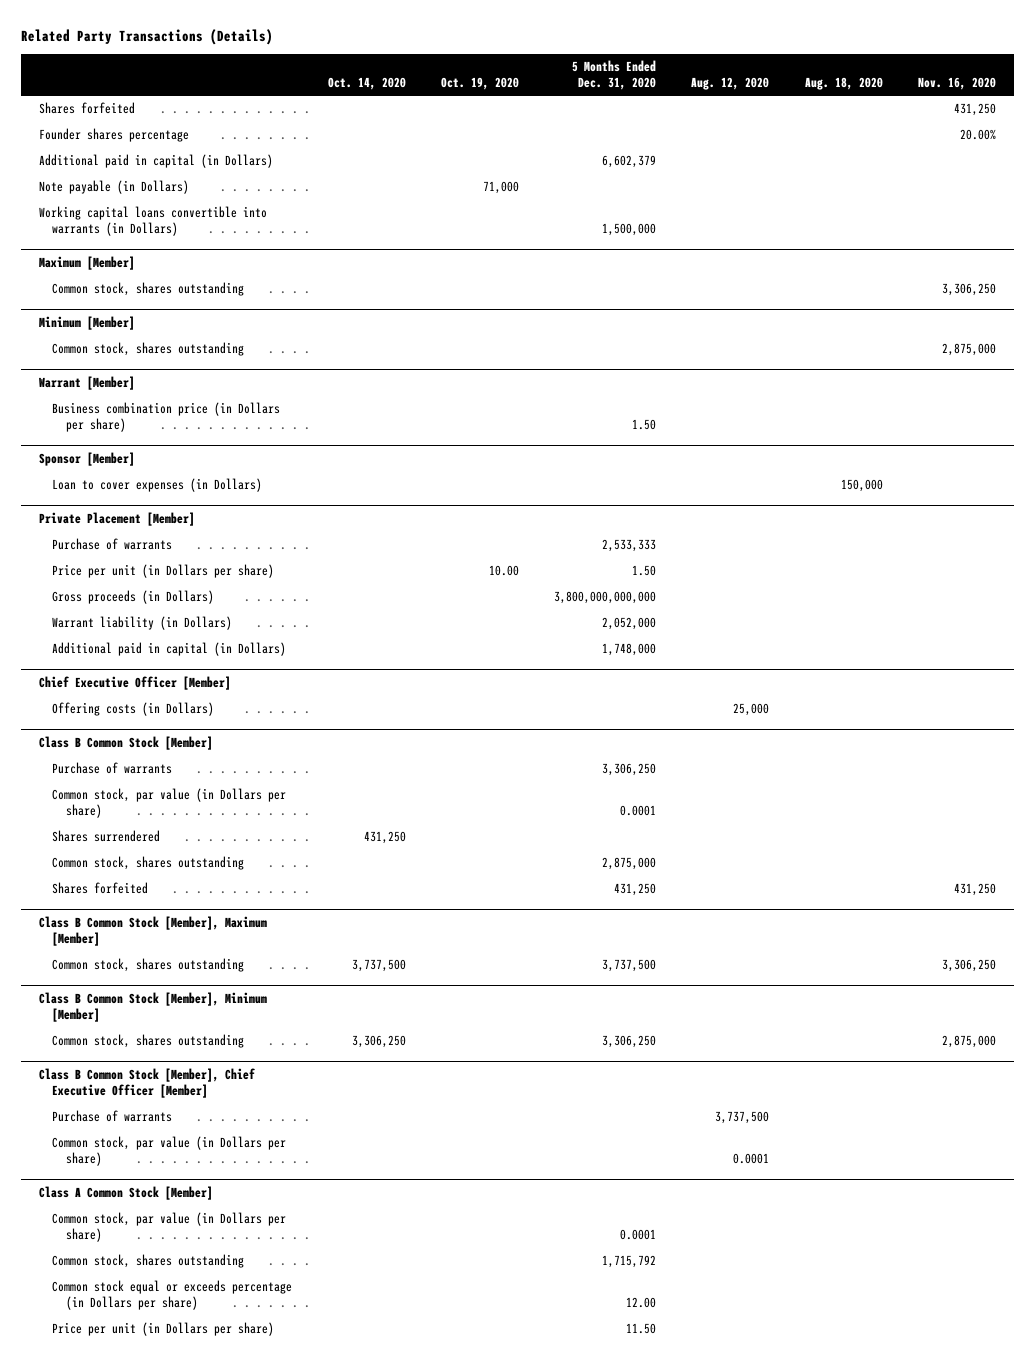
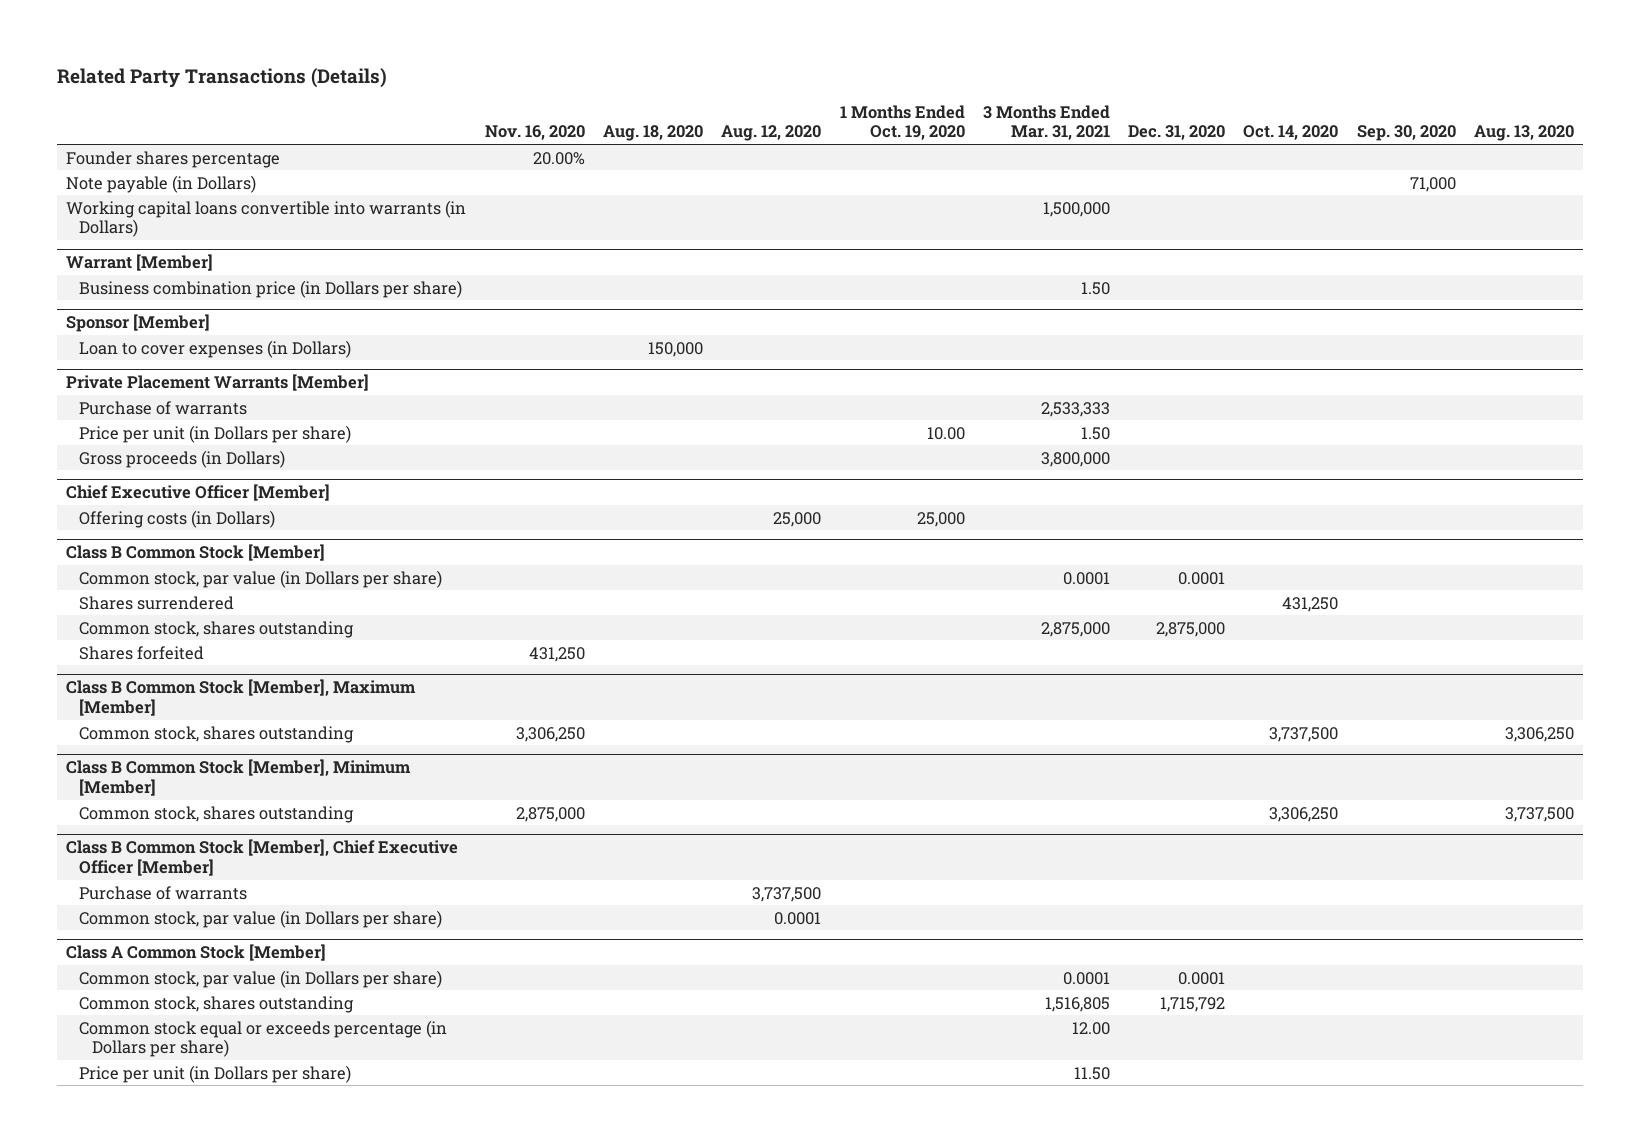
- | Oct. 14, 2020 | Oct. 19, 2020 | 5 Months Ended Dec. 31, 2020 | Aug. 12, 2020 | Aug. 18, 2020 | Nov. 16, 2020
+ | Nov. 16, 2020 | Aug. 18, 2020 | Aug. 12, 2020 | 1 Months Ended Oct. 19, 2020 | 3 Months Ended Mar. 31, 2021 | Dec. 31, 2020 | Oct. 14, 2020 | Sep. 30, 2020 | Aug. 13, 2020
- Shares forfeited | | | | | | 431,250
- Additional paid in capital (in Dollars) | | | 6,602,379 | | |
- Maximum [Member]
- Common stock, shares outstanding | | | | | | 3,306,250
- Minimum [Member]
- Common stock, shares outstanding | | | | | | 2,875,000
- Private Placement [Member]
+ Private Placement Warrants [Member]
- Warrant liability (in Dollars) | | | 2,052,000 | | |
- Additional paid in capital (in Dollars) | | | 1,748,000 | | |
@ Class B Common Stock [Member]
- Purchase of warrants | | | 3,306,250 | | |

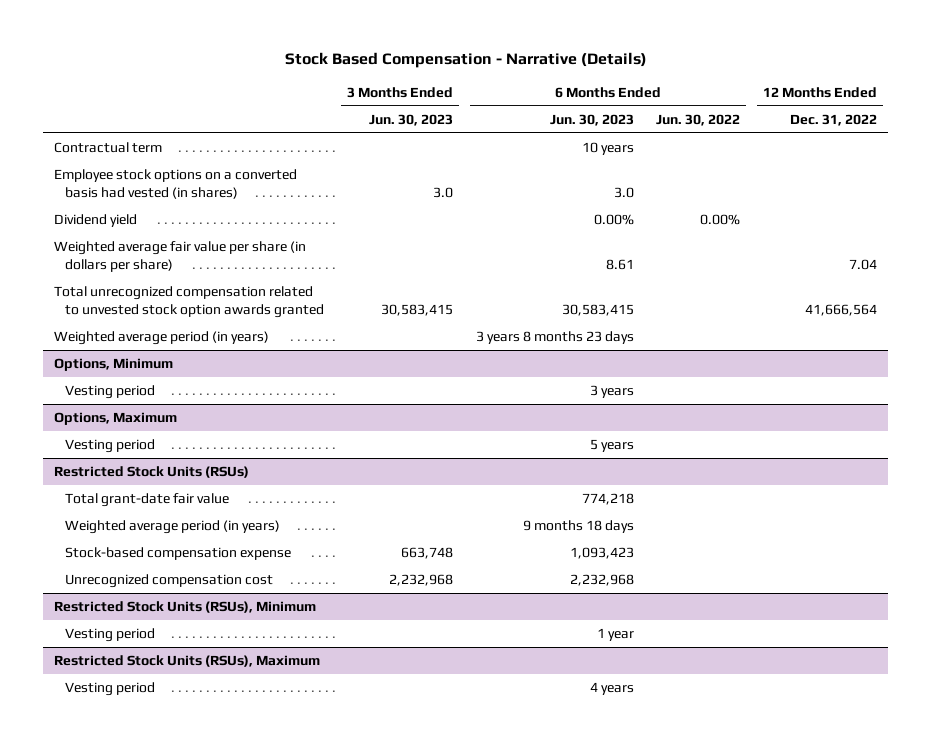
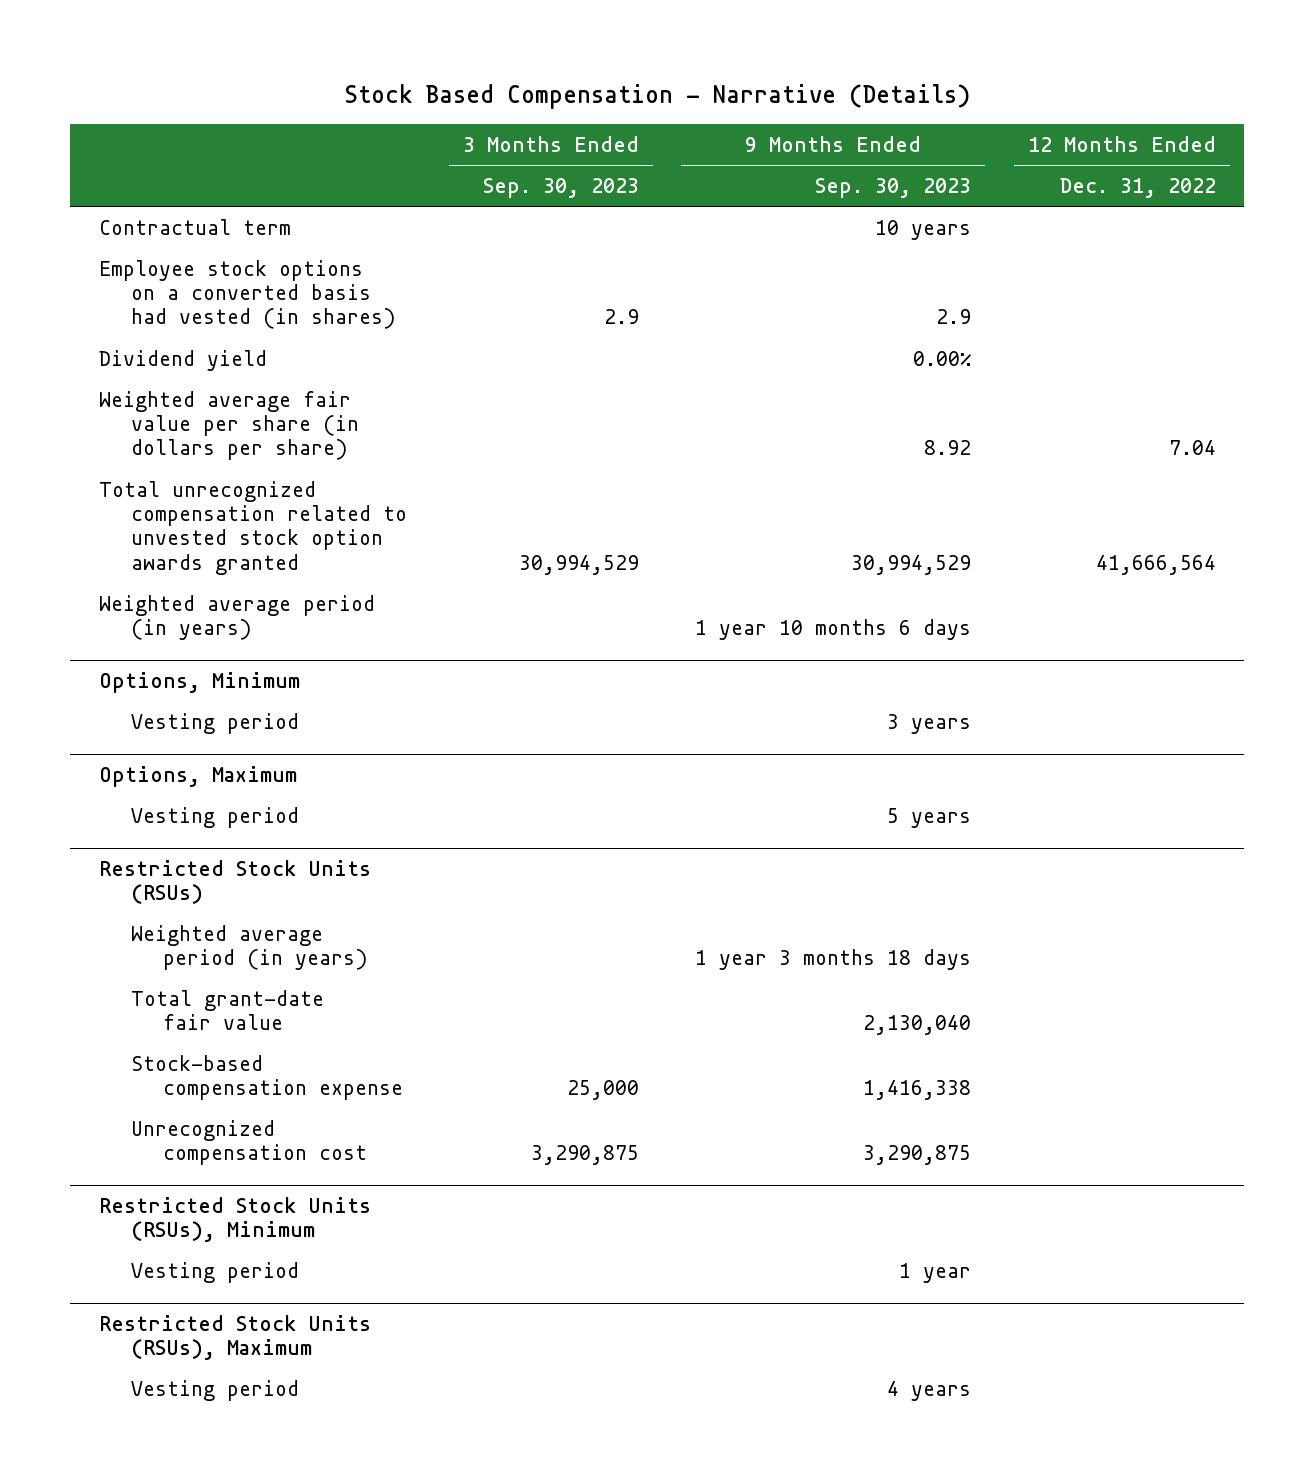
- | 3 Months Ended Jun. 30, 2023 | 6 Months Ended Jun. 30, 2023 | 6 Months Ended Jun. 30, 2022 | 12 Months Ended Dec. 31, 2022
+ | 3 Months Ended Sep. 30, 2023 | 9 Months Ended Sep. 30, 2023 | 12 Months Ended Dec. 31, 2022
@ Restricted Stock Units (RSUs)
moved down: Total grant-date fair value | | 2,130,040 |

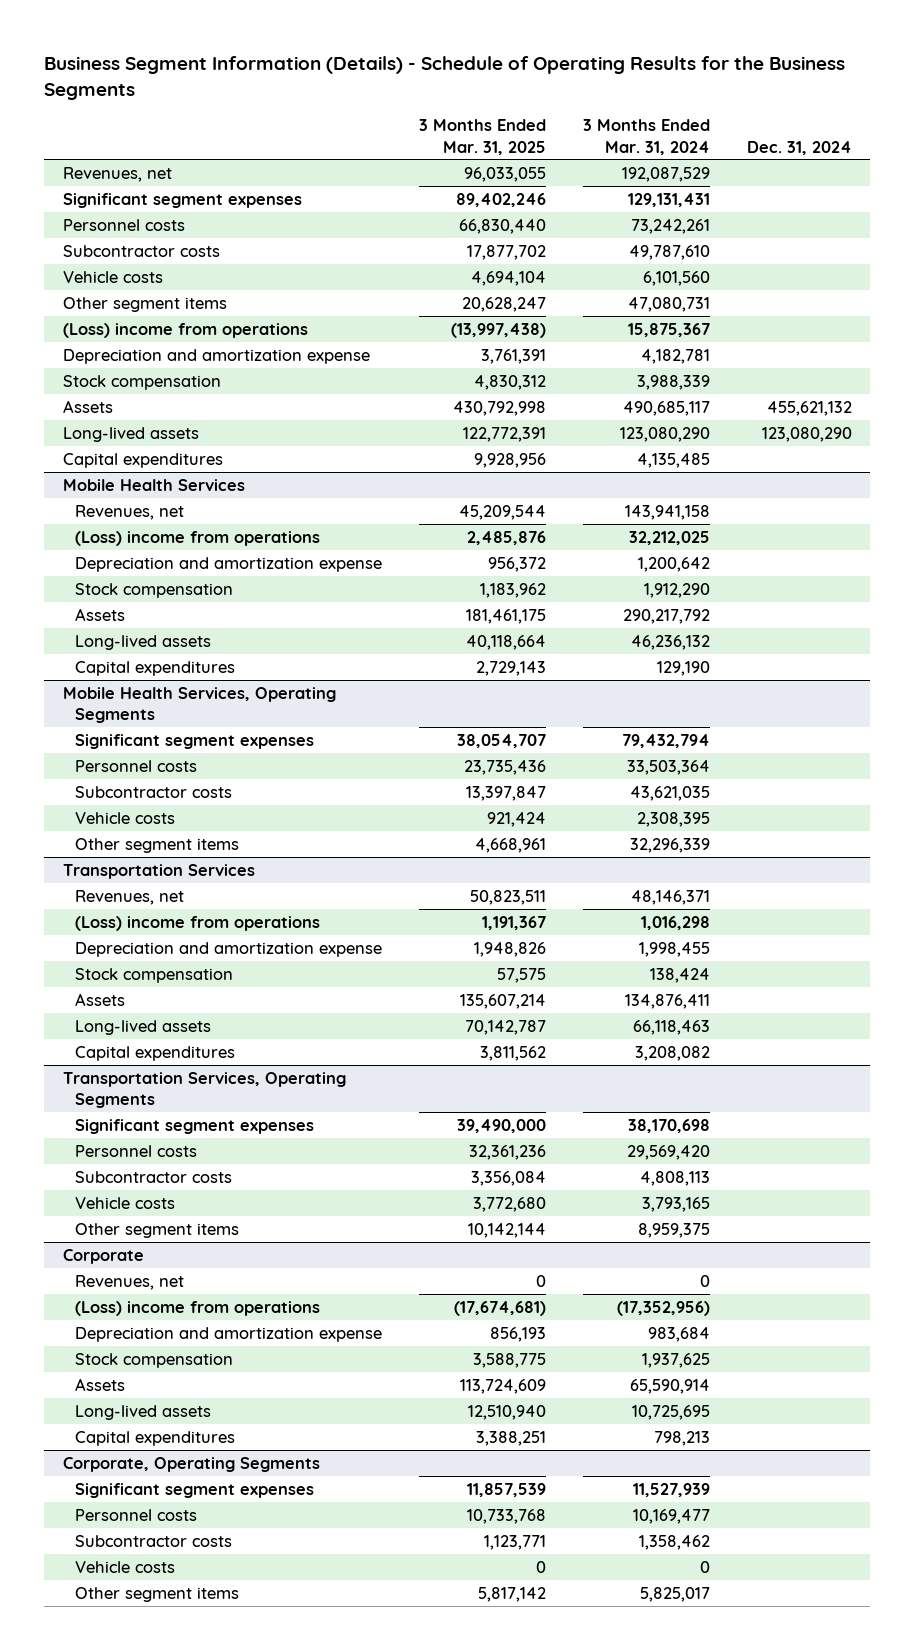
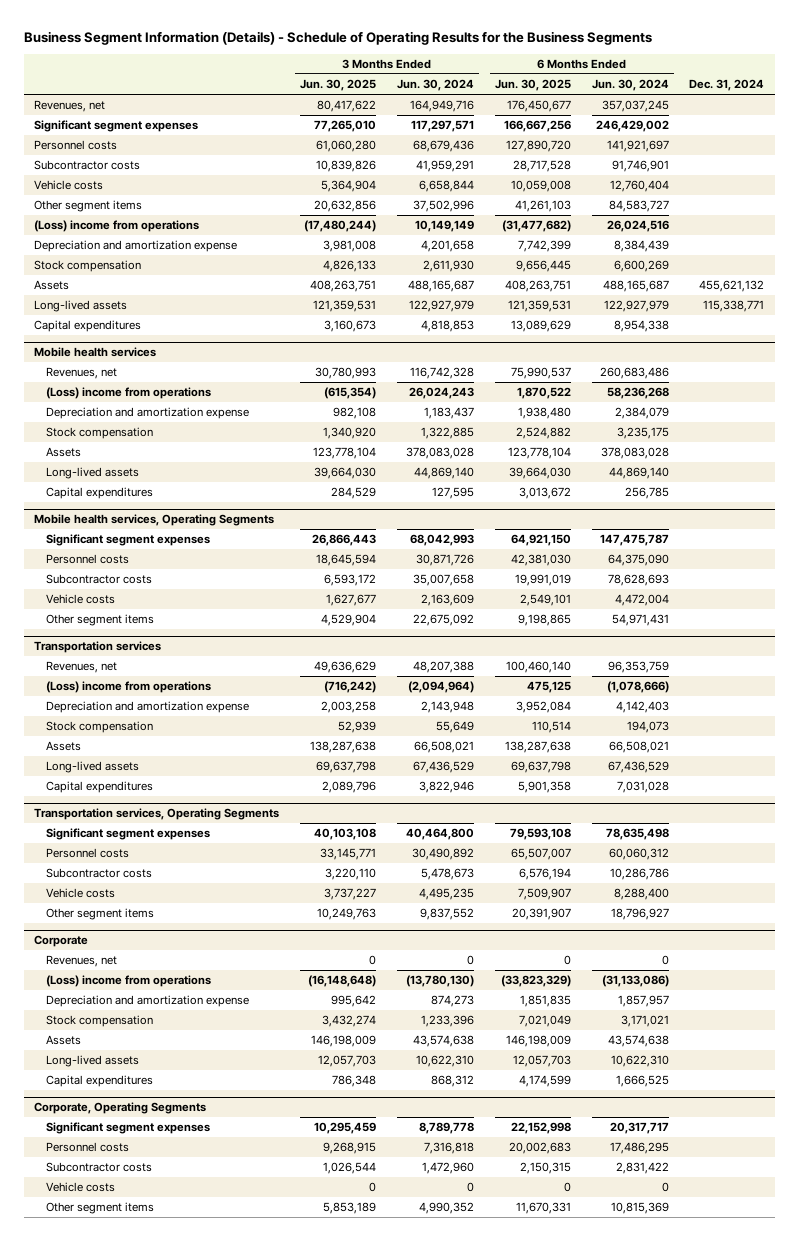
- | 3 Months Ended Mar. 31, 2025 | 3 Months Ended Mar. 31, 2024 | Dec. 31, 2024
+ | 3 Months Ended Jun. 30, 2025 | 3 Months Ended Jun. 30, 2024 | 6 Months Ended Jun. 30, 2025 | 6 Months Ended Jun. 30, 2024 | Dec. 31, 2024
- Long-lived assets | 122,772,391 | 123,080,290 | 123,080,290
+ Long-lived assets | 121,359,531 | 122,927,979 | 121,359,531 | 122,927,979 | 115,338,771
- Mobile Health Services
+ Mobile health services
- Mobile Health Services, Operating Segments
+ Mobile health services, Operating Segments
- Transportation Services
+ Transportation services
- Transportation Services, Operating Segments
+ Transportation services, Operating Segments

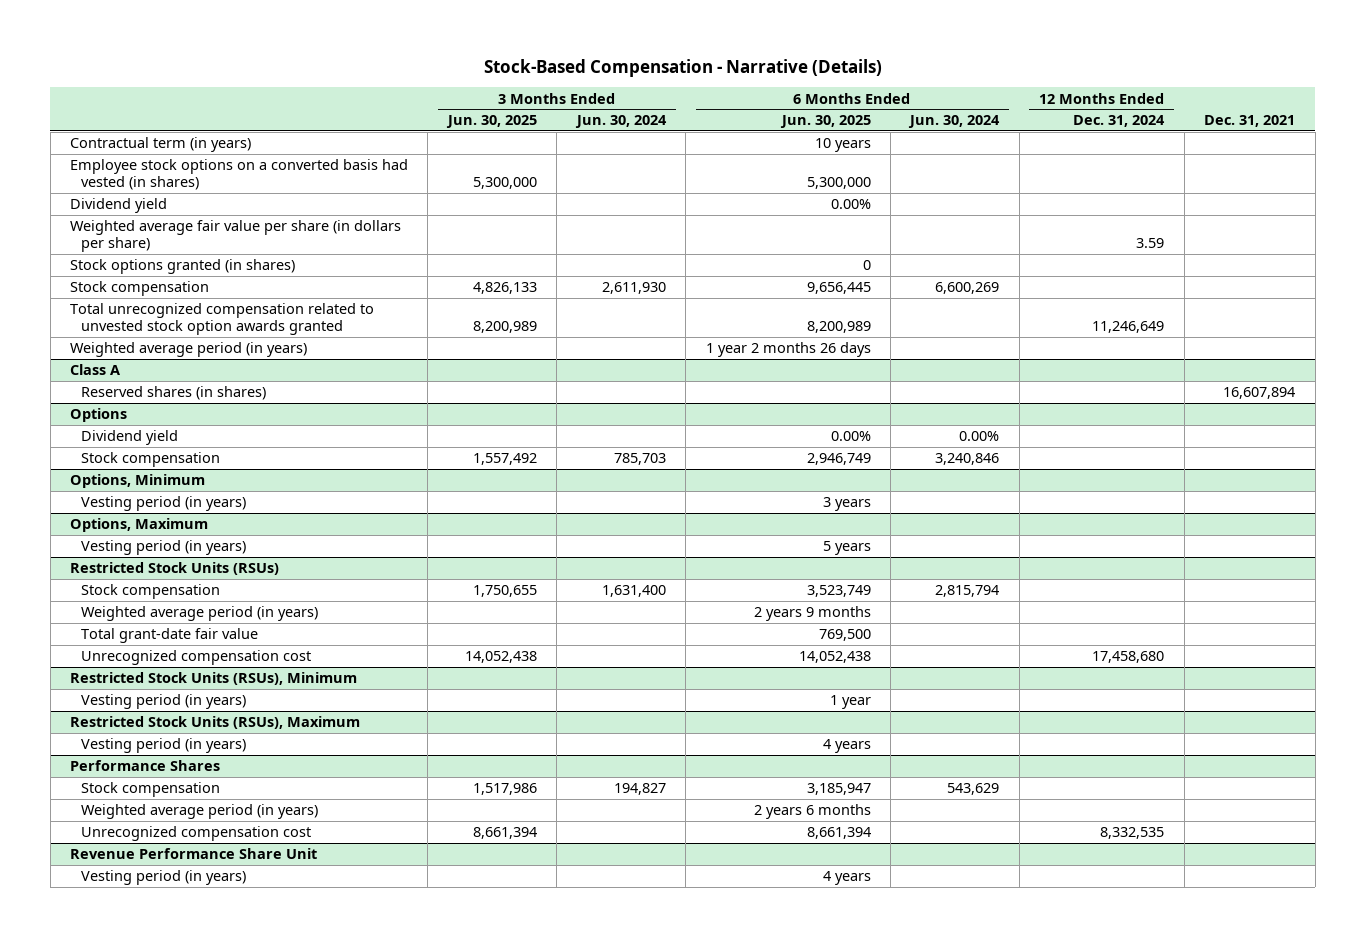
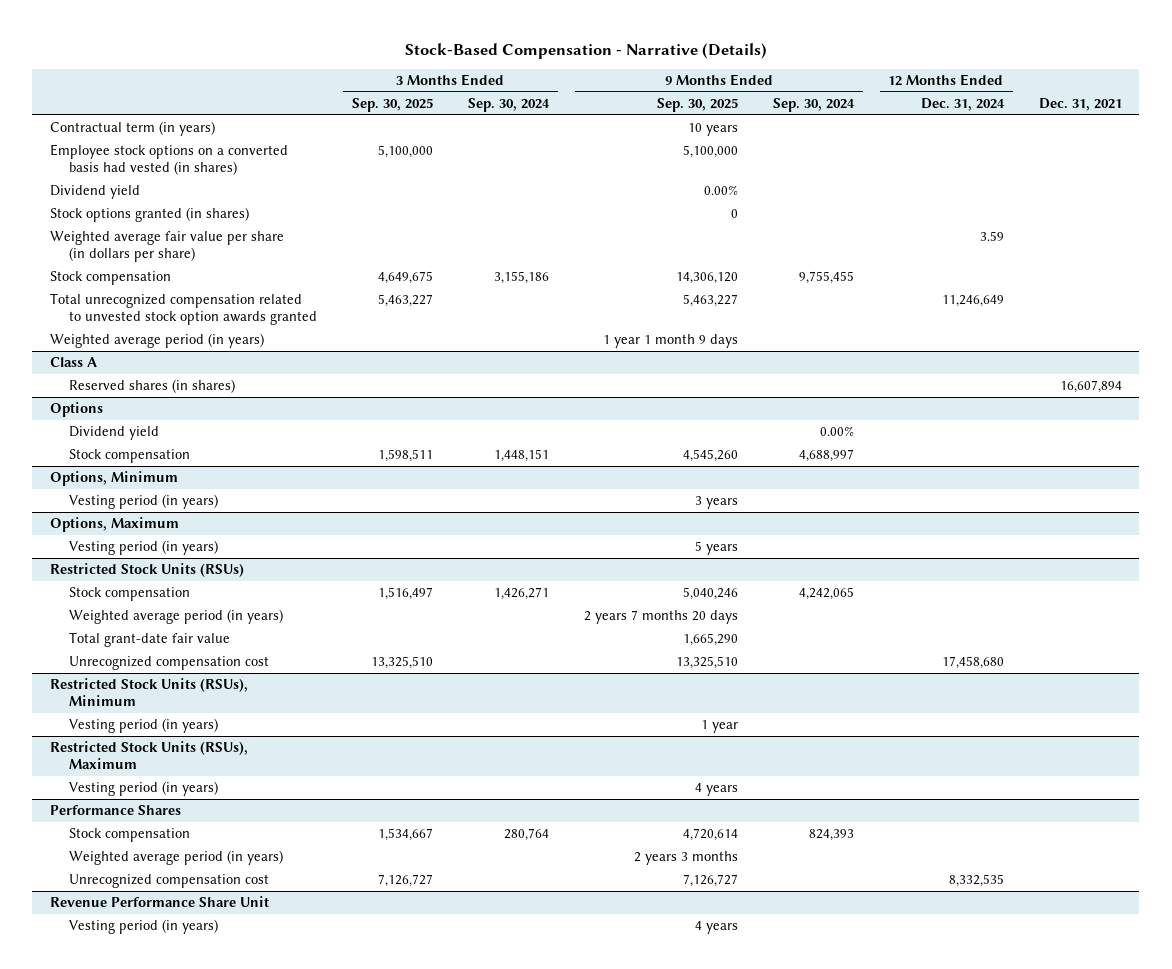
- | 3 Months Ended Jun. 30, 2025 | 3 Months Ended Jun. 30, 2024 | 6 Months Ended Jun. 30, 2025 | 6 Months Ended Jun. 30, 2024 | 12 Months Ended Dec. 31, 2024 | Dec. 31, 2021
+ | 3 Months Ended Sep. 30, 2025 | 3 Months Ended Sep. 30, 2024 | 9 Months Ended Sep. 30, 2025 | 9 Months Ended Sep. 30, 2024 | 12 Months Ended Dec. 31, 2024 | Dec. 31, 2021
moved down: Weighted average fair value per share (in dollars per share) | | | | | 3.59 |

